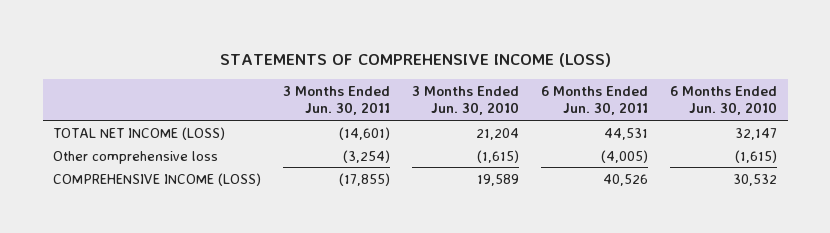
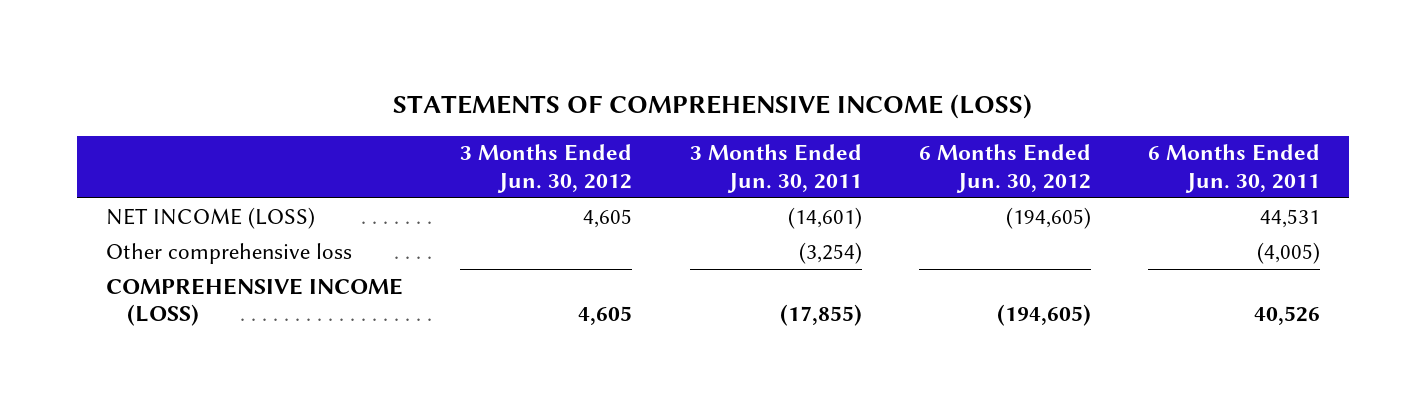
- | 3 Months Ended Jun. 30, 2011 | 3 Months Ended Jun. 30, 2010 | 6 Months Ended Jun. 30, 2011 | 6 Months Ended Jun. 30, 2010
+ | 3 Months Ended Jun. 30, 2012 | 3 Months Ended Jun. 30, 2011 | 6 Months Ended Jun. 30, 2012 | 6 Months Ended Jun. 30, 2011
- TOTAL NET INCOME (LOSS) | (14,601) | 21,204 | 44,531 | 32,147
+ NET INCOME (LOSS) | 4,605 | (14,601) | (194,605) | 44,531

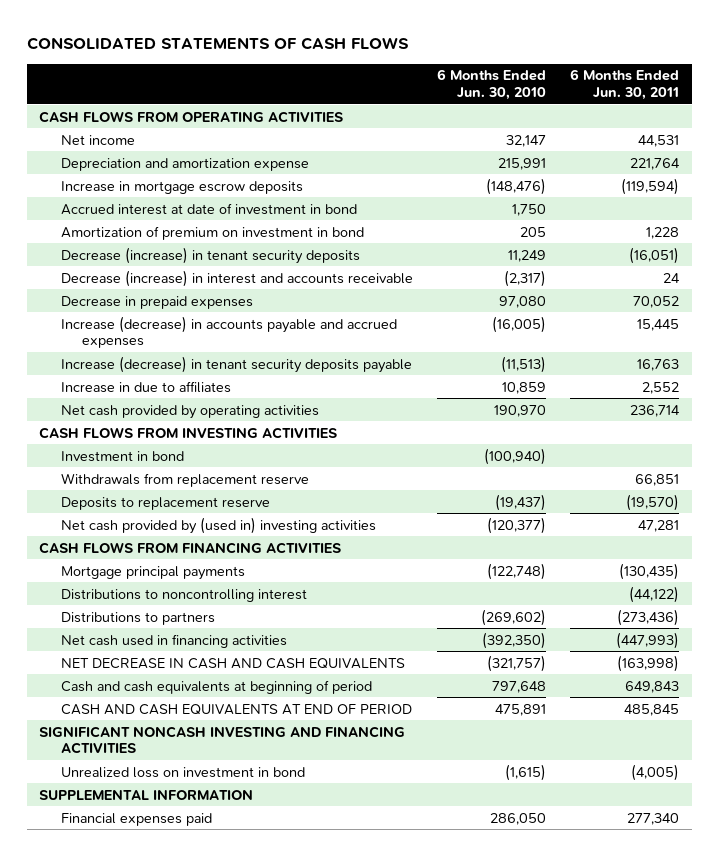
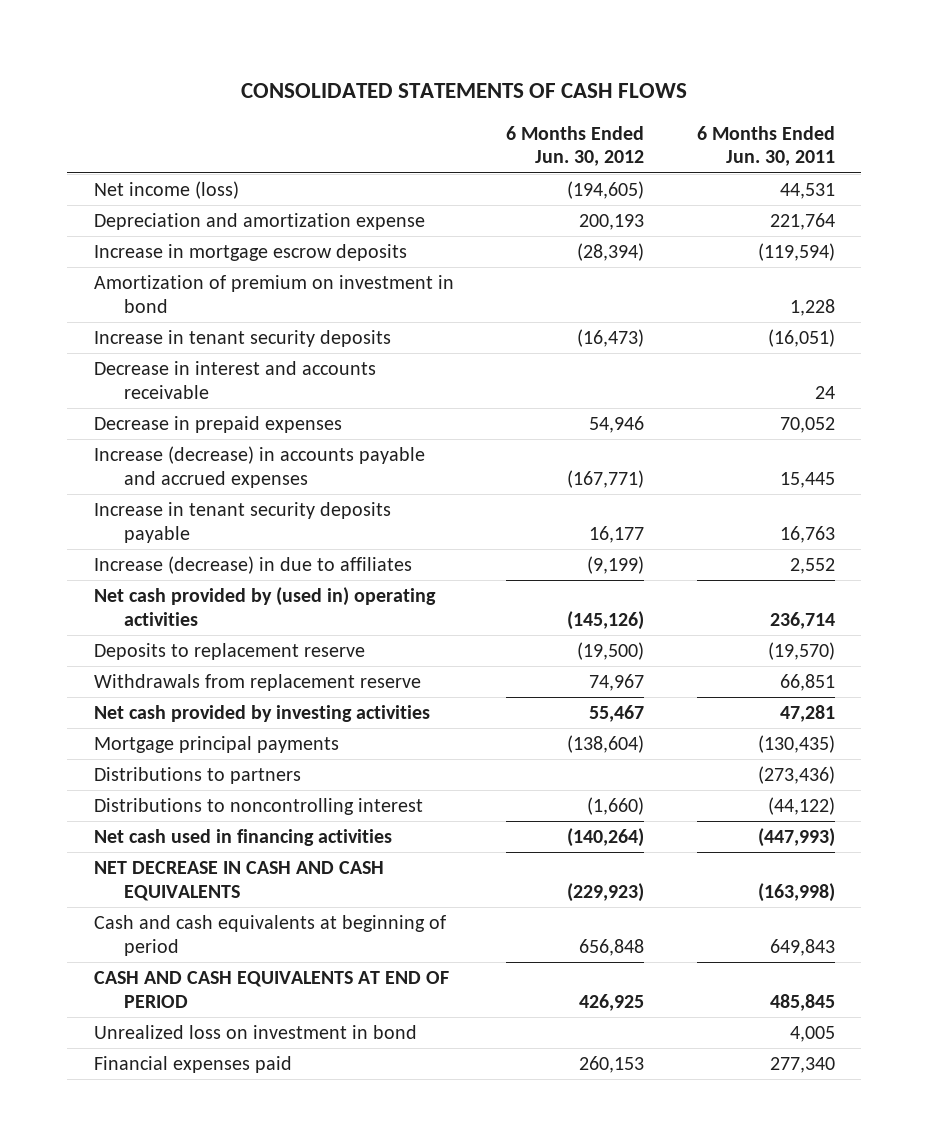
- | 6 Months Ended Jun. 30, 2010 | 6 Months Ended Jun. 30, 2011
+ | 6 Months Ended Jun. 30, 2012 | 6 Months Ended Jun. 30, 2011
- CASH FLOWS FROM OPERATING ACTIVITIES
- Net income | 32,147 | 44,531
+ Net income (loss) | (194,605) | 44,531
- Accrued interest at date of investment in bond | 1,750 |
- Decrease (increase) in tenant security deposits | 11,249 | (16,051)
- Decrease (increase) in interest and accounts receivable | (2,317) | 24
+ Increase in tenant security deposits | (16,473) | (16,051)
+ Decrease in interest and accounts receivable | | 24
- Increase (decrease) in tenant security deposits payable | (11,513) | 16,763
- Increase in due to affiliates | 10,859 | 2,552
- Net cash provided by operating activities | 190,970 | 236,714
- CASH FLOWS FROM INVESTING ACTIVITIES
- Investment in bond | (100,940) |
+ Increase in tenant security deposits payable | 16,177 | 16,763
+ Increase (decrease) in due to affiliates | (9,199) | 2,552
+ Net cash provided by (used in) operating activities | (145,126) | 236,714
- Net cash provided by (used in) investing activities | (120,377) | 47,281
- CASH FLOWS FROM FINANCING ACTIVITIES
moved down: Withdrawals from replacement reserve | 74,967 | 66,851
+ Net cash provided by investing activities | 55,467 | 47,281
moved down: Distributions to noncontrolling interest | (1,660) | (44,122)
- SIGNIFICANT NONCASH INVESTING AND FINANCING ACTIVITIES
- Unrealized loss on investment in bond | (1,615) | (4,005)
- SUPPLEMENTAL INFORMATION
+ Unrealized loss on investment in bond | | 4,005

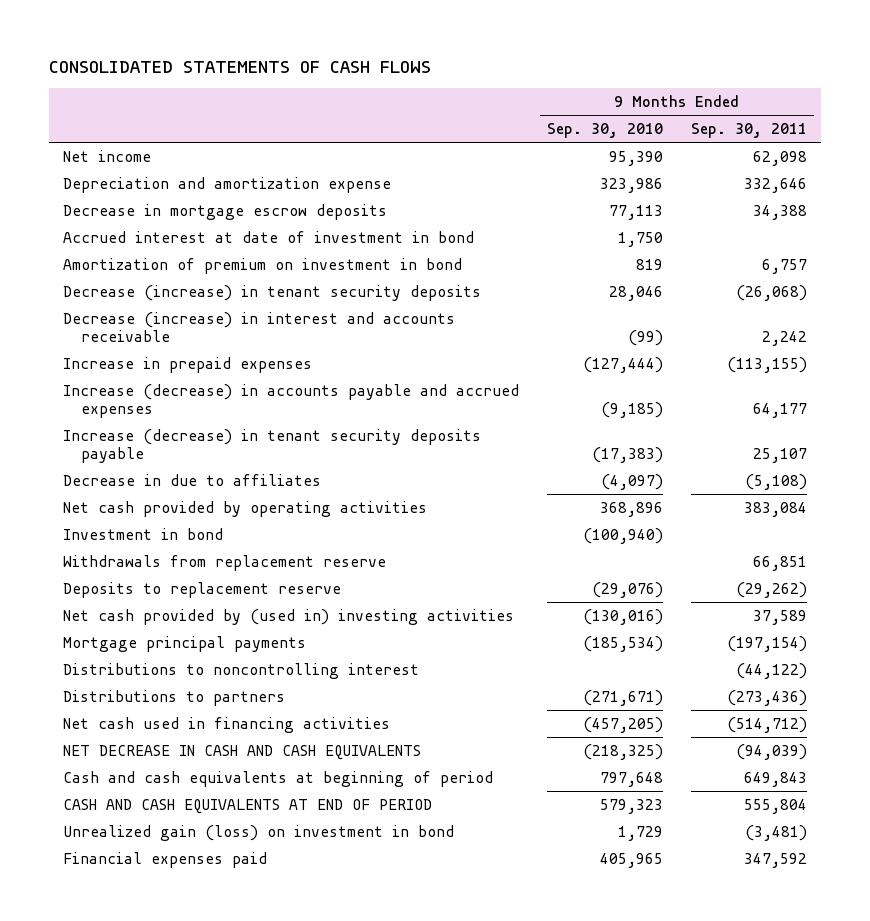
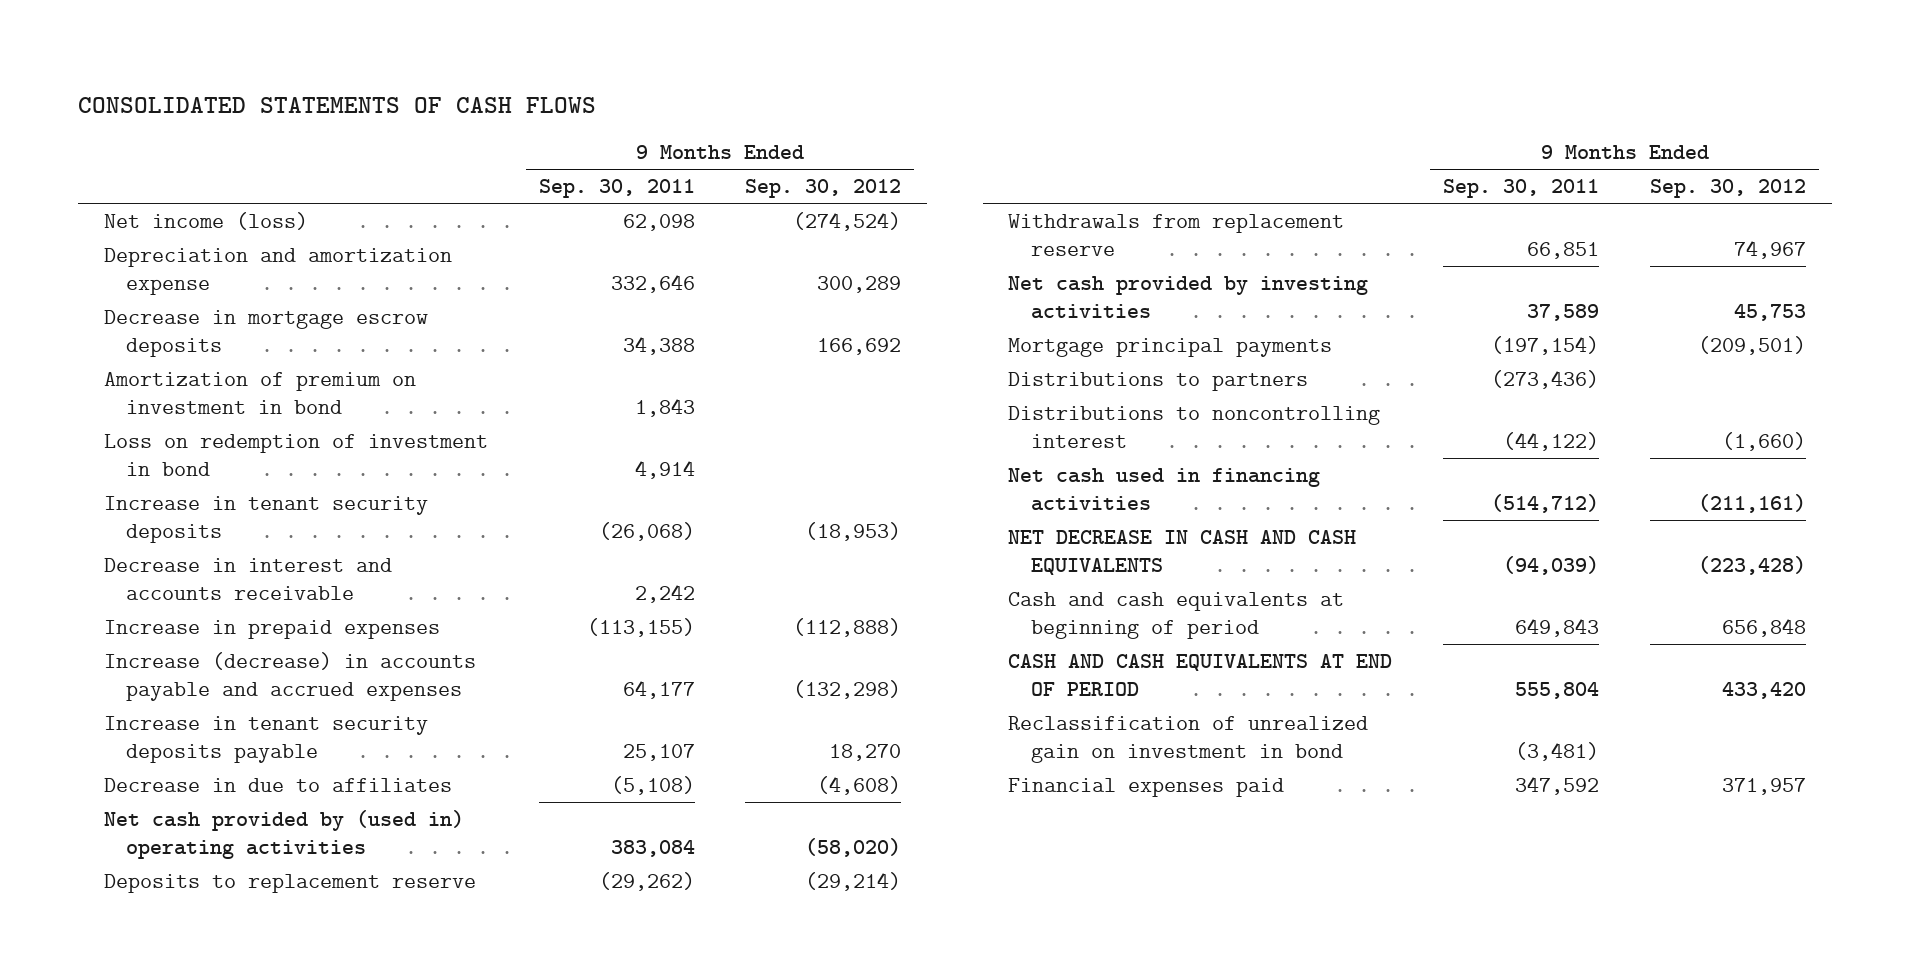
- | 9 Months Ended Sep. 30, 2010 | 9 Months Ended Sep. 30, 2011
+ | 9 Months Ended Sep. 30, 2011 | 9 Months Ended Sep. 30, 2012
- Net income | 95,390 | 62,098
+ Net income (loss) | 62,098 | (274,524)
- Accrued interest at date of investment in bond | 1,750 |
- Amortization of premium on investment in bond | 819 | 6,757
- Decrease (increase) in tenant security deposits | 28,046 | (26,068)
- Decrease (increase) in interest and accounts receivable | (99) | 2,242
+ Amortization of premium on investment in bond | 1,843 |
+ Loss on redemption of investment in bond | 4,914 |
+ Increase in tenant security deposits | (26,068) | (18,953)
+ Decrease in interest and accounts receivable | 2,242 |
- Increase (decrease) in tenant security deposits payable | (17,383) | 25,107
+ Increase in tenant security deposits payable | 25,107 | 18,270
- Net cash provided by operating activities | 368,896 | 383,084
- Investment in bond | (100,940) |
+ Net cash provided by (used in) operating activities | 383,084 | (58,020)
- Net cash provided by (used in) investing activities | (130,016) | 37,589
moved down: Withdrawals from replacement reserve | 66,851 | 74,967
+ Net cash provided by investing activities | 37,589 | 45,753
moved down: Distributions to noncontrolling interest | (44,122) | (1,660)
- Unrealized gain (loss) on investment in bond | 1,729 | (3,481)
+ Reclassification of unrealized gain on investment in bond | (3,481) |

